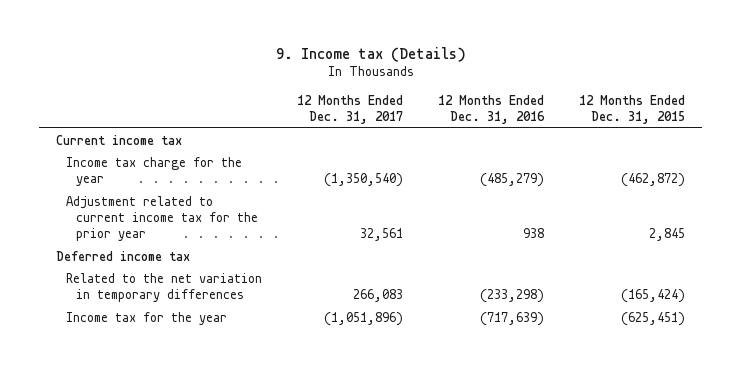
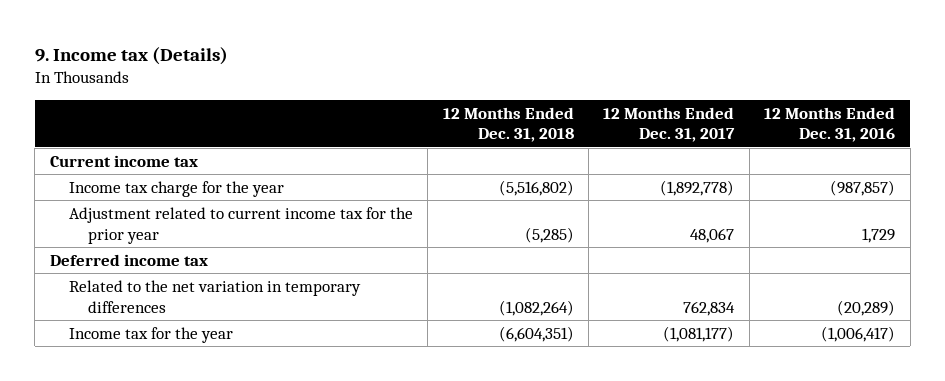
- | 12 Months Ended Dec. 31, 2017 | 12 Months Ended Dec. 31, 2016 | 12 Months Ended Dec. 31, 2015
+ | 12 Months Ended Dec. 31, 2018 | 12 Months Ended Dec. 31, 2017 | 12 Months Ended Dec. 31, 2016
- Income tax charge for the year | (1,350,540) | (485,279) | (462,872)
- Adjustment related to current income tax for the prior year | 32,561 | 938 | 2,845
+ Income tax charge for the year | (5,516,802) | (1,892,778) | (987,857)
+ Adjustment related to current income tax for the prior year | (5,285) | 48,067 | 1,729
- Related to the net variation in temporary differences | 266,083 | (233,298) | (165,424)
- Income tax for the year | (1,051,896) | (717,639) | (625,451)
+ Related to the net variation in temporary differences | (1,082,264) | 762,834 | (20,289)
+ Income tax for the year | (6,604,351) | (1,081,177) | (1,006,417)

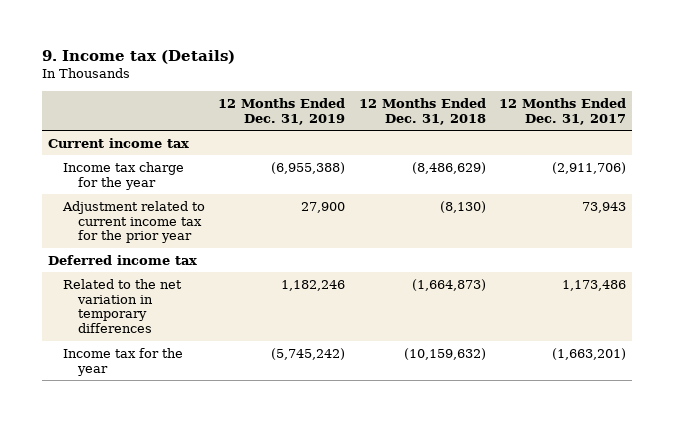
- | 12 Months Ended Dec. 31, 2018 | 12 Months Ended Dec. 31, 2017 | 12 Months Ended Dec. 31, 2016
+ | 12 Months Ended Dec. 31, 2019 | 12 Months Ended Dec. 31, 2018 | 12 Months Ended Dec. 31, 2017
- Income tax charge for the year | (5,516,802) | (1,892,778) | (987,857)
- Adjustment related to current income tax for the prior year | (5,285) | 48,067 | 1,729
+ Income tax charge for the year | (6,955,388) | (8,486,629) | (2,911,706)
+ Adjustment related to current income tax for the prior year | 27,900 | (8,130) | 73,943
- Related to the net variation in temporary differences | (1,082,264) | 762,834 | (20,289)
- Income tax for the year | (6,604,351) | (1,081,177) | (1,006,417)
+ Related to the net variation in temporary differences | 1,182,246 | (1,664,873) | 1,173,486
+ Income tax for the year | (5,745,242) | (10,159,632) | (1,663,201)

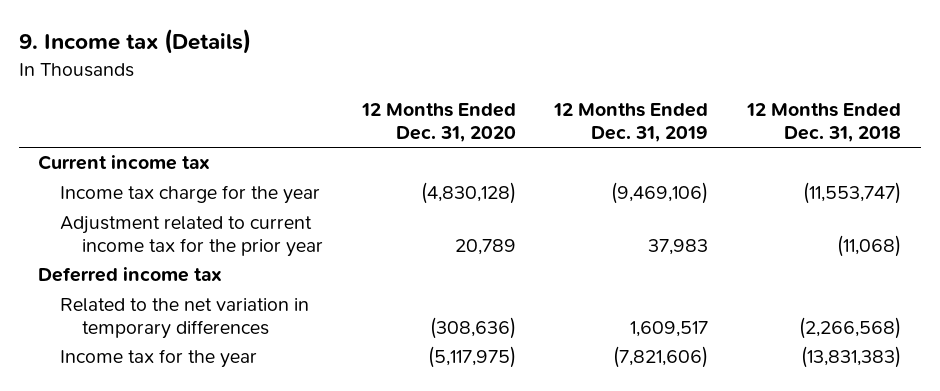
- | 12 Months Ended Dec. 31, 2019 | 12 Months Ended Dec. 31, 2018 | 12 Months Ended Dec. 31, 2017
+ | 12 Months Ended Dec. 31, 2020 | 12 Months Ended Dec. 31, 2019 | 12 Months Ended Dec. 31, 2018
- Income tax charge for the year | (6,955,388) | (8,486,629) | (2,911,706)
- Adjustment related to current income tax for the prior year | 27,900 | (8,130) | 73,943
+ Income tax charge for the year | (4,830,128) | (9,469,106) | (11,553,747)
+ Adjustment related to current income tax for the prior year | 20,789 | 37,983 | (11,068)
- Related to the net variation in temporary differences | 1,182,246 | (1,664,873) | 1,173,486
- Income tax for the year | (5,745,242) | (10,159,632) | (1,663,201)
+ Related to the net variation in temporary differences | (308,636) | 1,609,517 | (2,266,568)
+ Income tax for the year | (5,117,975) | (7,821,606) | (13,831,383)

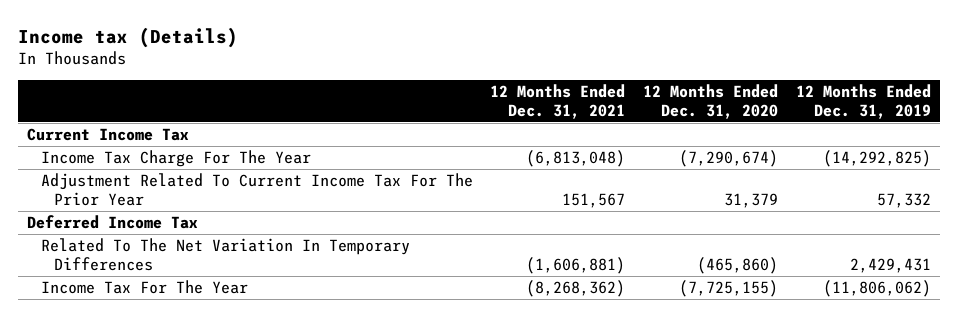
- 9. Income tax (Details)
+ Income tax (Details)
- | 12 Months Ended Dec. 31, 2020 | 12 Months Ended Dec. 31, 2019 | 12 Months Ended Dec. 31, 2018
+ | 12 Months Ended Dec. 31, 2021 | 12 Months Ended Dec. 31, 2020 | 12 Months Ended Dec. 31, 2019
- Current income tax
- Income tax charge for the year | (4,830,128) | (9,469,106) | (11,553,747)
- Adjustment related to current income tax for the prior year | 20,789 | 37,983 | (11,068)
- Deferred income tax
- Related to the net variation in temporary differences | (308,636) | 1,609,517 | (2,266,568)
- Income tax for the year | (5,117,975) | (7,821,606) | (13,831,383)
+ Current Income Tax
+ Income Tax Charge For The Year | (6,813,048) | (7,290,674) | (14,292,825)
+ Adjustment Related To Current Income Tax For The Prior Year | 151,567 | 31,379 | 57,332
+ Deferred Income Tax
+ Related To The Net Variation In Temporary Differences | (1,606,881) | (465,860) | 2,429,431
+ Income Tax For The Year | (8,268,362) | (7,725,155) | (11,806,062)

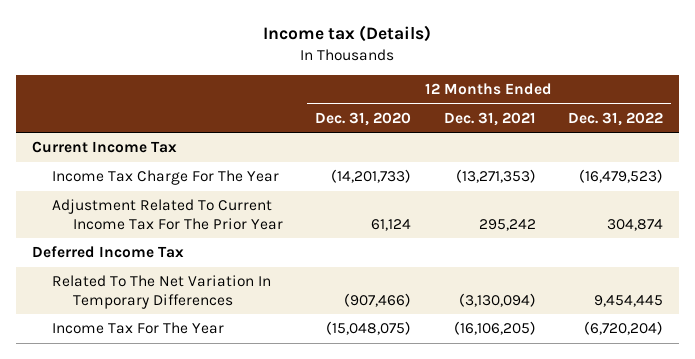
- | 12 Months Ended Dec. 31, 2021 | 12 Months Ended Dec. 31, 2020 | 12 Months Ended Dec. 31, 2019
+ | 12 Months Ended Dec. 31, 2020 | 12 Months Ended Dec. 31, 2021 | 12 Months Ended Dec. 31, 2022
- Income Tax Charge For The Year | (6,813,048) | (7,290,674) | (14,292,825)
- Adjustment Related To Current Income Tax For The Prior Year | 151,567 | 31,379 | 57,332
+ Income Tax Charge For The Year | (14,201,733) | (13,271,353) | (16,479,523)
+ Adjustment Related To Current Income Tax For The Prior Year | 61,124 | 295,242 | 304,874
- Related To The Net Variation In Temporary Differences | (1,606,881) | (465,860) | 2,429,431
- Income Tax For The Year | (8,268,362) | (7,725,155) | (11,806,062)
+ Related To The Net Variation In Temporary Differences | (907,466) | (3,130,094) | 9,454,445
+ Income Tax For The Year | (15,048,075) | (16,106,205) | (6,720,204)

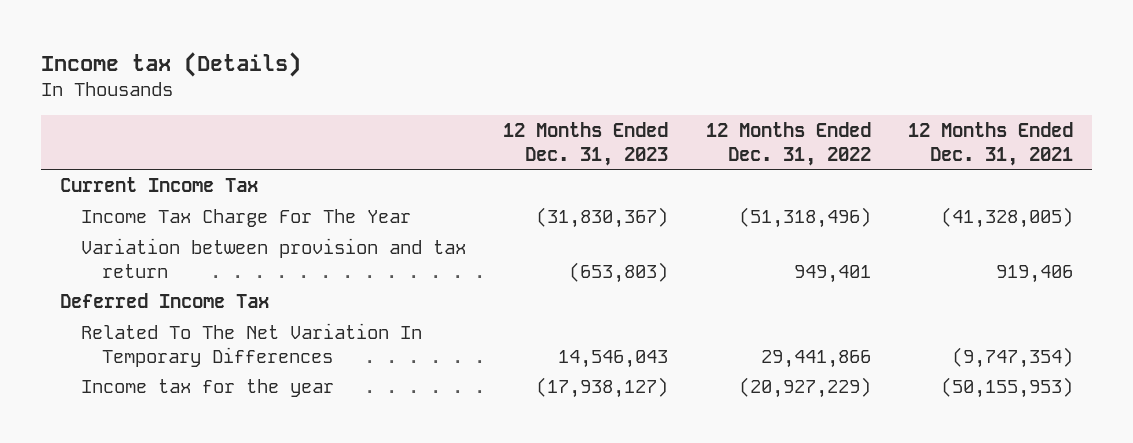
- | 12 Months Ended Dec. 31, 2020 | 12 Months Ended Dec. 31, 2021 | 12 Months Ended Dec. 31, 2022
+ | 12 Months Ended Dec. 31, 2023 | 12 Months Ended Dec. 31, 2022 | 12 Months Ended Dec. 31, 2021
- Income Tax Charge For The Year | (14,201,733) | (13,271,353) | (16,479,523)
- Adjustment Related To Current Income Tax For The Prior Year | 61,124 | 295,242 | 304,874
+ Income Tax Charge For The Year | (31,830,367) | (51,318,496) | (41,328,005)
+ Variation between provision and tax return | (653,803) | 949,401 | 919,406
- Related To The Net Variation In Temporary Differences | (907,466) | (3,130,094) | 9,454,445
- Income Tax For The Year | (15,048,075) | (16,106,205) | (6,720,204)
+ Related To The Net Variation In Temporary Differences | 14,546,043 | 29,441,866 | (9,747,354)
+ Income tax for the year | (17,938,127) | (20,927,229) | (50,155,953)

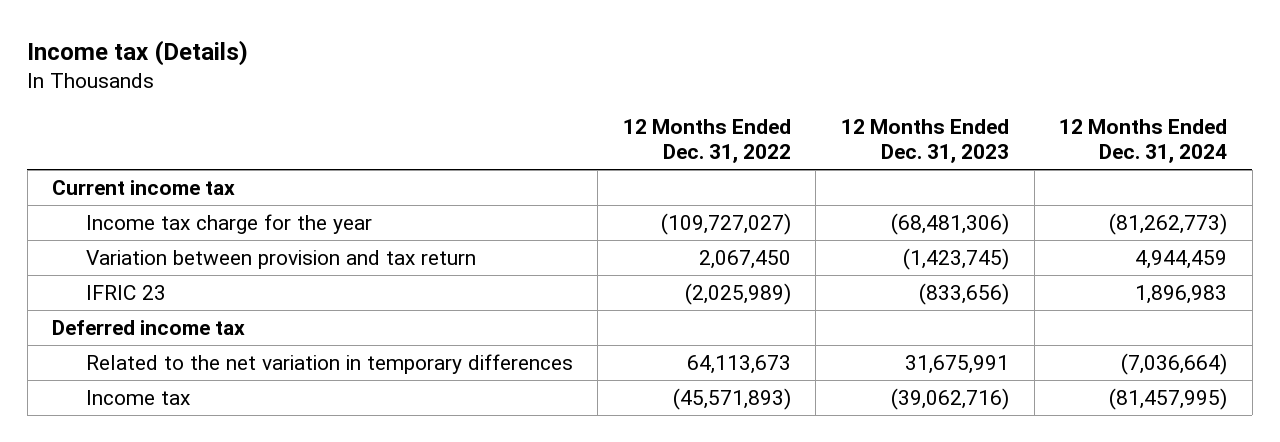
- | 12 Months Ended Dec. 31, 2023 | 12 Months Ended Dec. 31, 2022 | 12 Months Ended Dec. 31, 2021
+ | 12 Months Ended Dec. 31, 2022 | 12 Months Ended Dec. 31, 2023 | 12 Months Ended Dec. 31, 2024
- Current Income Tax
- Income Tax Charge For The Year | (31,830,367) | (51,318,496) | (41,328,005)
- Variation between provision and tax return | (653,803) | 949,401 | 919,406
- Deferred Income Tax
- Related To The Net Variation In Temporary Differences | 14,546,043 | 29,441,866 | (9,747,354)
- Income tax for the year | (17,938,127) | (20,927,229) | (50,155,953)
+ Current income tax
+ Income tax charge for the year | (109,727,027) | (68,481,306) | (81,262,773)
+ Variation between provision and tax return | 2,067,450 | (1,423,745) | 4,944,459
+ IFRIC 23 | (2,025,989) | (833,656) | 1,896,983
+ Deferred income tax
+ Related to the net variation in temporary differences | 64,113,673 | 31,675,991 | (7,036,664)
+ Income tax | (45,571,893) | (39,062,716) | (81,457,995)

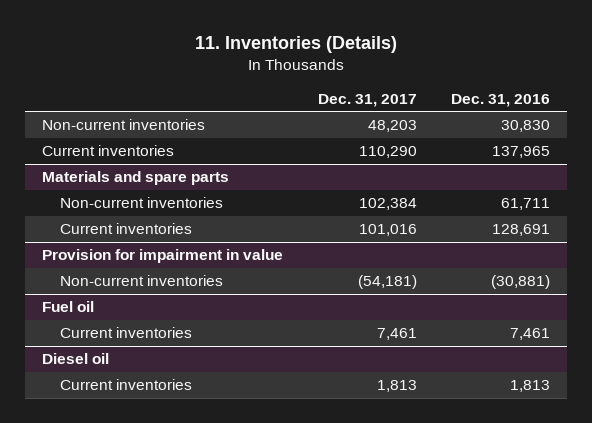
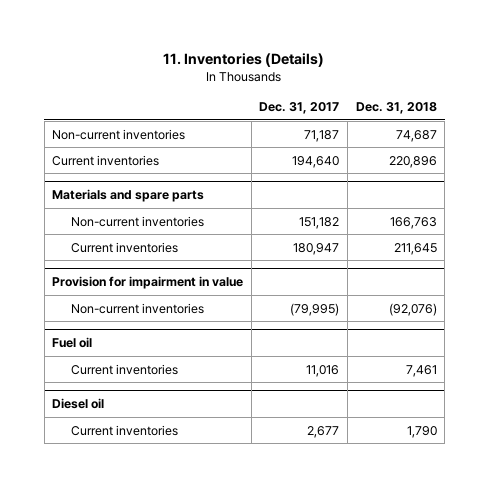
- | Dec. 31, 2017 | Dec. 31, 2016
+ | Dec. 31, 2017 | Dec. 31, 2018
- Non-current inventories | 48,203 | 30,830
- Current inventories | 110,290 | 137,965
+ Non-current inventories | 71,187 | 74,687
+ Current inventories | 194,640 | 220,896
@ Materials and spare parts
- Non-current inventories | 102,384 | 61,711
- Current inventories | 101,016 | 128,691
+ Non-current inventories | 151,182 | 166,763
+ Current inventories | 180,947 | 211,645
@ Provision for impairment in value
- Non-current inventories | (54,181) | (30,881)
+ Non-current inventories | (79,995) | (92,076)
@ Fuel oil
- Current inventories | 7,461 | 7,461
+ Current inventories | 11,016 | 7,461
@ Diesel oil
- Current inventories | 1,813 | 1,813
+ Current inventories | 2,677 | 1,790

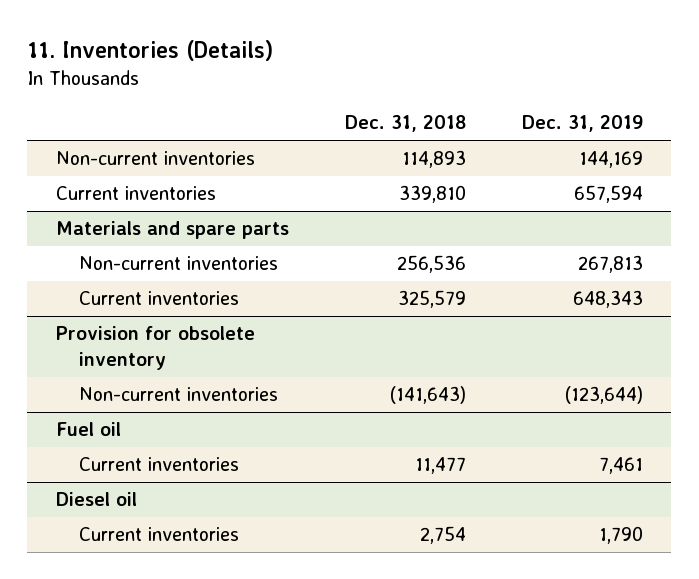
- | Dec. 31, 2017 | Dec. 31, 2018
+ | Dec. 31, 2018 | Dec. 31, 2019
- Non-current inventories | 71,187 | 74,687
- Current inventories | 194,640 | 220,896
+ Non-current inventories | 114,893 | 144,169
+ Current inventories | 339,810 | 657,594
@ Materials and spare parts
- Non-current inventories | 151,182 | 166,763
- Current inventories | 180,947 | 211,645
- Provision for impairment in value
- Non-current inventories | (79,995) | (92,076)
@ Materials and spare parts
+ Non-current inventories | 256,536 | 267,813
+ Current inventories | 325,579 | 648,343
+ Provision for obsolete inventory
+ Non-current inventories | (141,643) | (123,644)
@ Fuel oil
- Current inventories | 11,016 | 7,461
+ Current inventories | 11,477 | 7,461
@ Diesel oil
- Current inventories | 2,677 | 1,790
+ Current inventories | 2,754 | 1,790

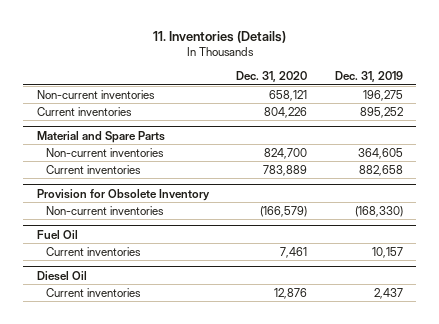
- | Dec. 31, 2018 | Dec. 31, 2019
+ | Dec. 31, 2020 | Dec. 31, 2019
- Non-current inventories | 114,893 | 144,169
- Current inventories | 339,810 | 657,594
- Materials and spare parts
- Non-current inventories | 256,536 | 267,813
- Current inventories | 325,579 | 648,343
- Provision for obsolete inventory
- Non-current inventories | (141,643) | (123,644)
- Fuel oil
- Current inventories | 11,477 | 7,461
- Diesel oil
- Current inventories | 2,754 | 1,790
+ Non-current inventories | 658,121 | 196,275
+ Current inventories | 804,226 | 895,252
+ Material and Spare Parts
+ Non-current inventories | 824,700 | 364,605
+ Current inventories | 783,889 | 882,658
+ Provision for Obsolete Inventory
+ Non-current inventories | (166,579) | (168,330)
+ Fuel Oil
+ Current inventories | 7,461 | 10,157
+ Diesel Oil
+ Current inventories | 12,876 | 2,437

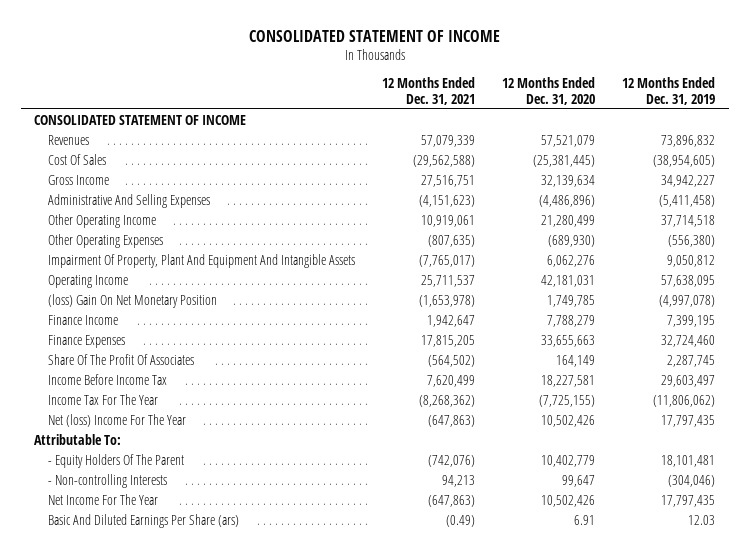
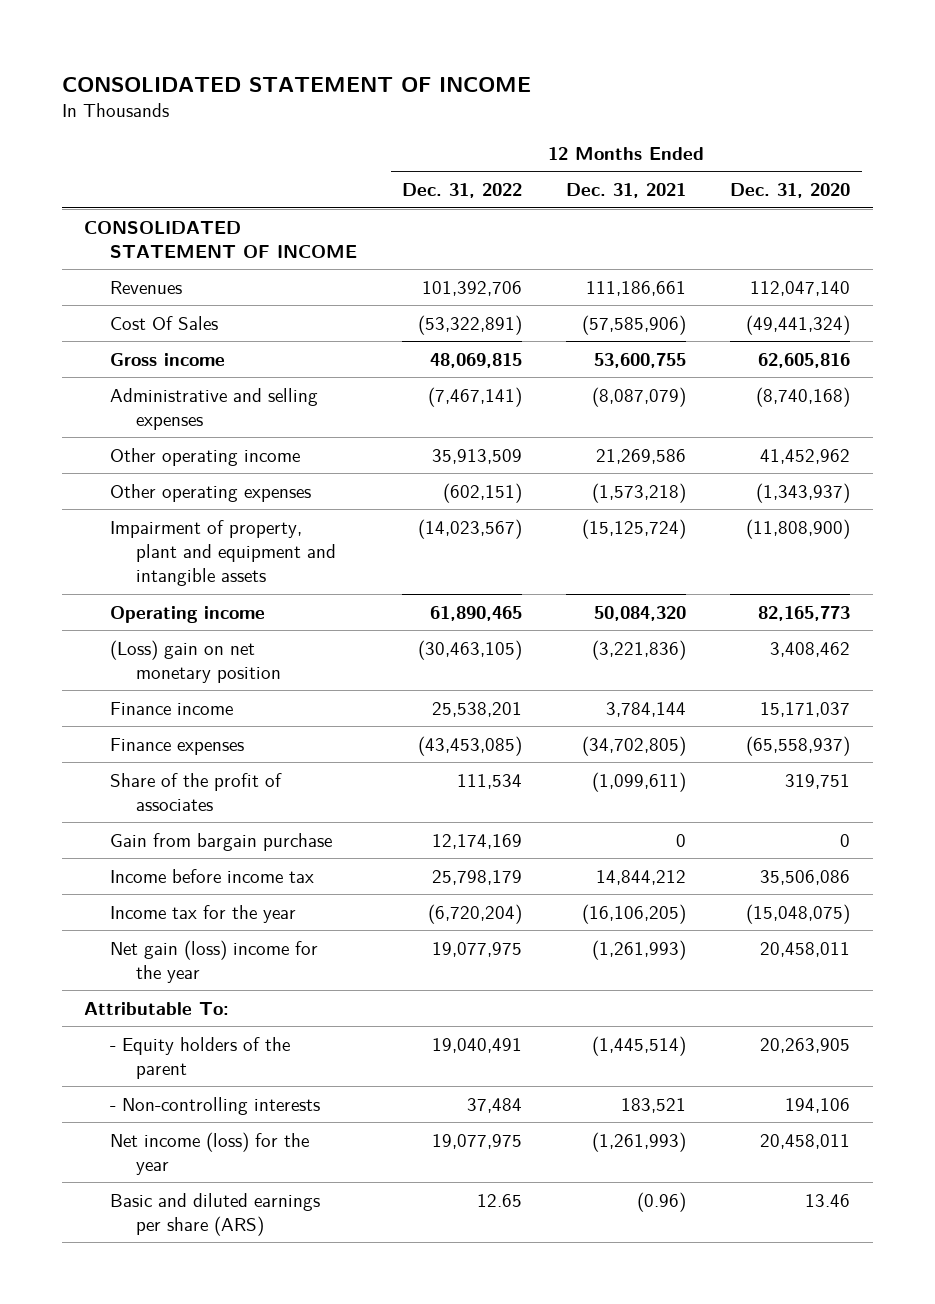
- | 12 Months Ended Dec. 31, 2021 | 12 Months Ended Dec. 31, 2020 | 12 Months Ended Dec. 31, 2019
+ | 12 Months Ended Dec. 31, 2022 | 12 Months Ended Dec. 31, 2021 | 12 Months Ended Dec. 31, 2020
- Revenues | 57,079,339 | 57,521,079 | 73,896,832
- Cost Of Sales | (29,562,588) | (25,381,445) | (38,954,605)
- Gross Income | 27,516,751 | 32,139,634 | 34,942,227
- Administrative And Selling Expenses | (4,151,623) | (4,486,896) | (5,411,458)
- Other Operating Income | 10,919,061 | 21,280,499 | 37,714,518
- Other Operating Expenses | (807,635) | (689,930) | (556,380)
- Impairment Of Property, Plant And Equipment And Intangible Assets | (7,765,017) | 6,062,276 | 9,050,812
- Operating Income | 25,711,537 | 42,181,031 | 57,638,095
- (loss) Gain On Net Monetary Position | (1,653,978) | 1,749,785 | (4,997,078)
- Finance Income | 1,942,647 | 7,788,279 | 7,399,195
- Finance Expenses | 17,815,205 | 33,655,663 | 32,724,460
- Share Of The Profit Of Associates | (564,502) | 164,149 | 2,287,745
- Income Before Income Tax | 7,620,499 | 18,227,581 | 29,603,497
- Income Tax For The Year | (8,268,362) | (7,725,155) | (11,806,062)
- Net (loss) Income For The Year | (647,863) | 10,502,426 | 17,797,435
+ Revenues | 101,392,706 | 111,186,661 | 112,047,140
+ Cost Of Sales | (53,322,891) | (57,585,906) | (49,441,324)
+ Gross income | 48,069,815 | 53,600,755 | 62,605,816
+ Administrative and selling expenses | (7,467,141) | (8,087,079) | (8,740,168)
+ Other operating income | 35,913,509 | 21,269,586 | 41,452,962
+ Other operating expenses | (602,151) | (1,573,218) | (1,343,937)
+ Impairment of property, plant and equipment and intangible assets | (14,023,567) | (15,125,724) | (11,808,900)
+ Operating income | 61,890,465 | 50,084,320 | 82,165,773
+ (Loss) gain on net monetary position | (30,463,105) | (3,221,836) | 3,408,462
+ Finance income | 25,538,201 | 3,784,144 | 15,171,037
+ Finance expenses | (43,453,085) | (34,702,805) | (65,558,937)
+ Share of the profit of associates | 111,534 | (1,099,611) | 319,751
+ Gain from bargain purchase | 12,174,169 | 0 | 0
+ Income before income tax | 25,798,179 | 14,844,212 | 35,506,086
+ Income tax for the year | (6,720,204) | (16,106,205) | (15,048,075)
+ Net gain (loss) income for the year | 19,077,975 | (1,261,993) | 20,458,011
- - Equity Holders Of The Parent | (742,076) | 10,402,779 | 18,101,481
- - Non-controlling Interests | 94,213 | 99,647 | (304,046)
- Net Income For The Year | (647,863) | 10,502,426 | 17,797,435
- Basic And Diluted Earnings Per Share (ars) | (0.49) | 6.91 | 12.03
+ - Equity holders of the parent | 19,040,491 | (1,445,514) | 20,263,905
+ - Non-controlling interests | 37,484 | 183,521 | 194,106
+ Net income (loss) for the year | 19,077,975 | (1,261,993) | 20,458,011
+ Basic and diluted earnings per share (ARS) | 12.65 | (0.96) | 13.46

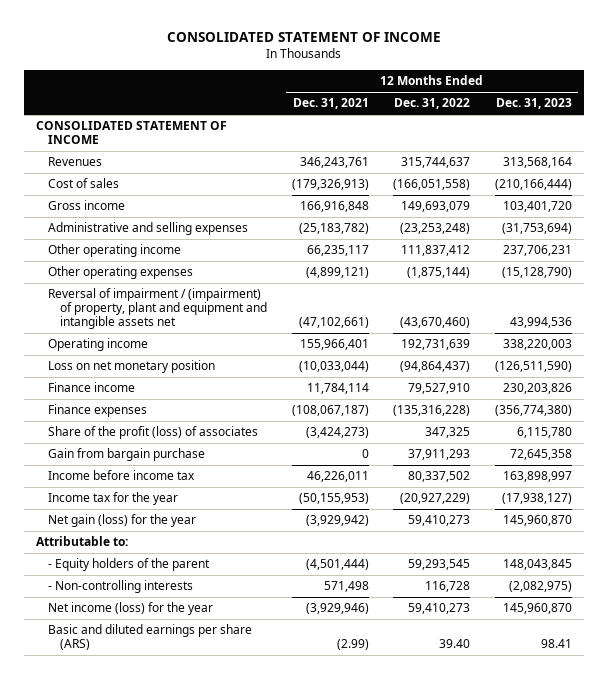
- | 12 Months Ended Dec. 31, 2022 | 12 Months Ended Dec. 31, 2021 | 12 Months Ended Dec. 31, 2020
+ | 12 Months Ended Dec. 31, 2021 | 12 Months Ended Dec. 31, 2022 | 12 Months Ended Dec. 31, 2023
- Revenues | 101,392,706 | 111,186,661 | 112,047,140
- Cost Of Sales | (53,322,891) | (57,585,906) | (49,441,324)
- Gross income | 48,069,815 | 53,600,755 | 62,605,816
- Administrative and selling expenses | (7,467,141) | (8,087,079) | (8,740,168)
- Other operating income | 35,913,509 | 21,269,586 | 41,452,962
- Other operating expenses | (602,151) | (1,573,218) | (1,343,937)
- Impairment of property, plant and equipment and intangible assets | (14,023,567) | (15,125,724) | (11,808,900)
- Operating income | 61,890,465 | 50,084,320 | 82,165,773
- (Loss) gain on net monetary position | (30,463,105) | (3,221,836) | 3,408,462
- Finance income | 25,538,201 | 3,784,144 | 15,171,037
- Finance expenses | (43,453,085) | (34,702,805) | (65,558,937)
- Share of the profit of associates | 111,534 | (1,099,611) | 319,751
- Gain from bargain purchase | 12,174,169 | 0 | 0
- Income before income tax | 25,798,179 | 14,844,212 | 35,506,086
- Income tax for the year | (6,720,204) | (16,106,205) | (15,048,075)
- Net gain (loss) income for the year | 19,077,975 | (1,261,993) | 20,458,011
- Attributable To:
- - Equity holders of the parent | 19,040,491 | (1,445,514) | 20,263,905
- - Non-controlling interests | 37,484 | 183,521 | 194,106
- Net income (loss) for the year | 19,077,975 | (1,261,993) | 20,458,011
- Basic and diluted earnings per share (ARS) | 12.65 | (0.96) | 13.46
+ Revenues | 346,243,761 | 315,744,637 | 313,568,164
+ Cost of sales | (179,326,913) | (166,051,558) | (210,166,444)
+ Gross income | 166,916,848 | 149,693,079 | 103,401,720
+ Administrative and selling expenses | (25,183,782) | (23,253,248) | (31,753,694)
+ Other operating income | 66,235,117 | 111,837,412 | 237,706,231
+ Other operating expenses | (4,899,121) | (1,875,144) | (15,128,790)
+ Reversal of impairment / (impairment) of property, plant and equipment and intangible assets net | (47,102,661) | (43,670,460) | 43,994,536
+ Operating income | 155,966,401 | 192,731,639 | 338,220,003
+ Loss on net monetary position | (10,033,044) | (94,864,437) | (126,511,590)
+ Finance income | 11,784,114 | 79,527,910 | 230,203,826
+ Finance expenses | (108,067,187) | (135,316,228) | (356,774,380)
+ Share of the profit (loss) of associates | (3,424,273) | 347,325 | 6,115,780
+ Gain from bargain purchase | 0 | 37,911,293 | 72,645,358
+ Income before income tax | 46,226,011 | 80,337,502 | 163,898,997
+ Income tax for the year | (50,155,953) | (20,927,229) | (17,938,127)
+ Net gain (loss) for the year | (3,929,942) | 59,410,273 | 145,960,870
+ Attributable to:
+ - Equity holders of the parent | (4,501,444) | 59,293,545 | 148,043,845
+ - Non-controlling interests | 571,498 | 116,728 | (2,082,975)
+ Net income (loss) for the year | (3,929,946) | 59,410,273 | 145,960,870
+ Basic and diluted earnings per share (ARS) | (2.99) | 39.40 | 98.41

